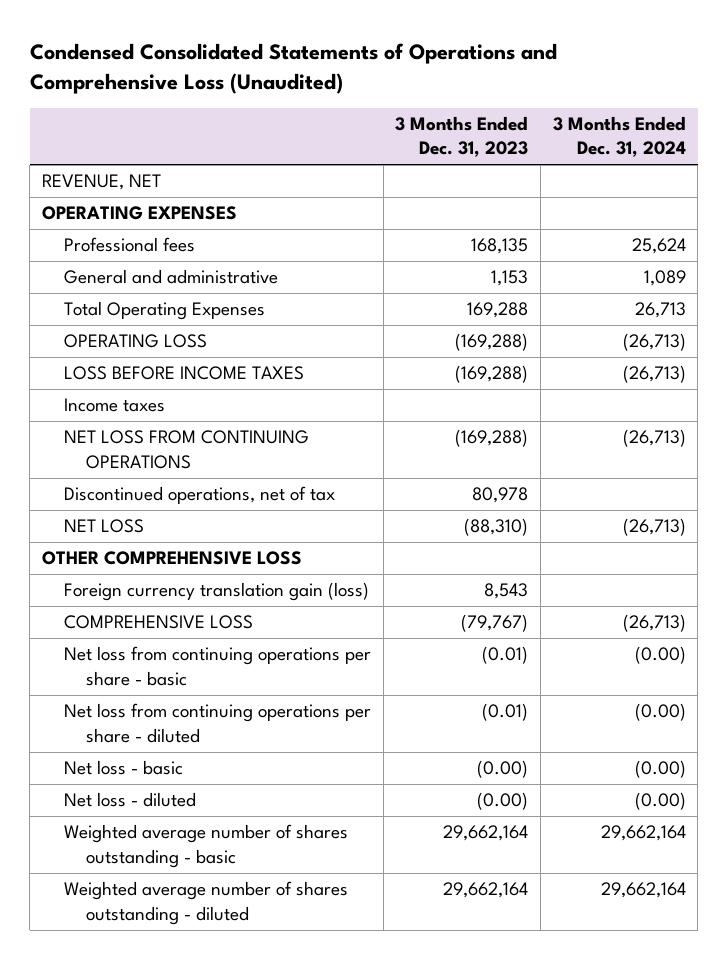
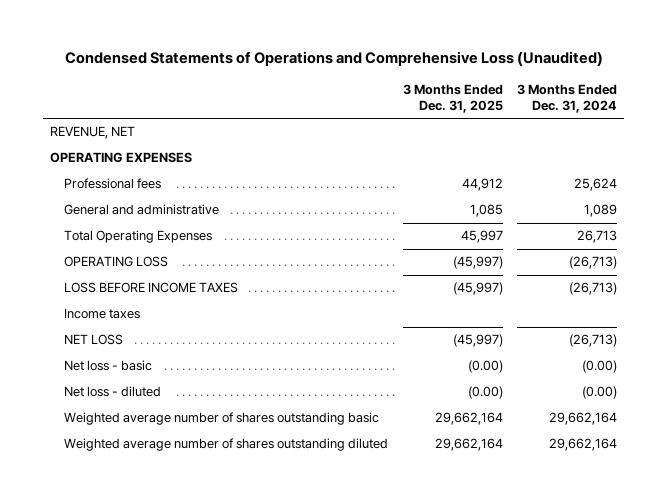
- Condensed Consolidated Statements of Operations and Comprehensive Loss (Unaudited)
+ Condensed Statements of Operations and Comprehensive Loss (Unaudited)
- | 3 Months Ended Dec. 31, 2023 | 3 Months Ended Dec. 31, 2024
+ | 3 Months Ended Dec. 31, 2025 | 3 Months Ended Dec. 31, 2024
- NET LOSS FROM CONTINUING OPERATIONS | (169,288) | (26,713)
- Discontinued operations, net of tax | 80,978 |
- OTHER COMPREHENSIVE LOSS
- Foreign currency translation gain (loss) | 8,543 |
- COMPREHENSIVE LOSS | (79,767) | (26,713)
- Net loss from continuing operations per share - basic | (0.01) | (0.00)
- Net loss from continuing operations per share - diluted | (0.01) | (0.00)
- Weighted average number of shares outstanding - basic | 29,662,164 | 29,662,164
- Weighted average number of shares outstanding - diluted | 29,662,164 | 29,662,164
+ Weighted average number of shares outstanding basic | 29,662,164 | 29,662,164
+ Weighted average number of shares outstanding diluted | 29,662,164 | 29,662,164

